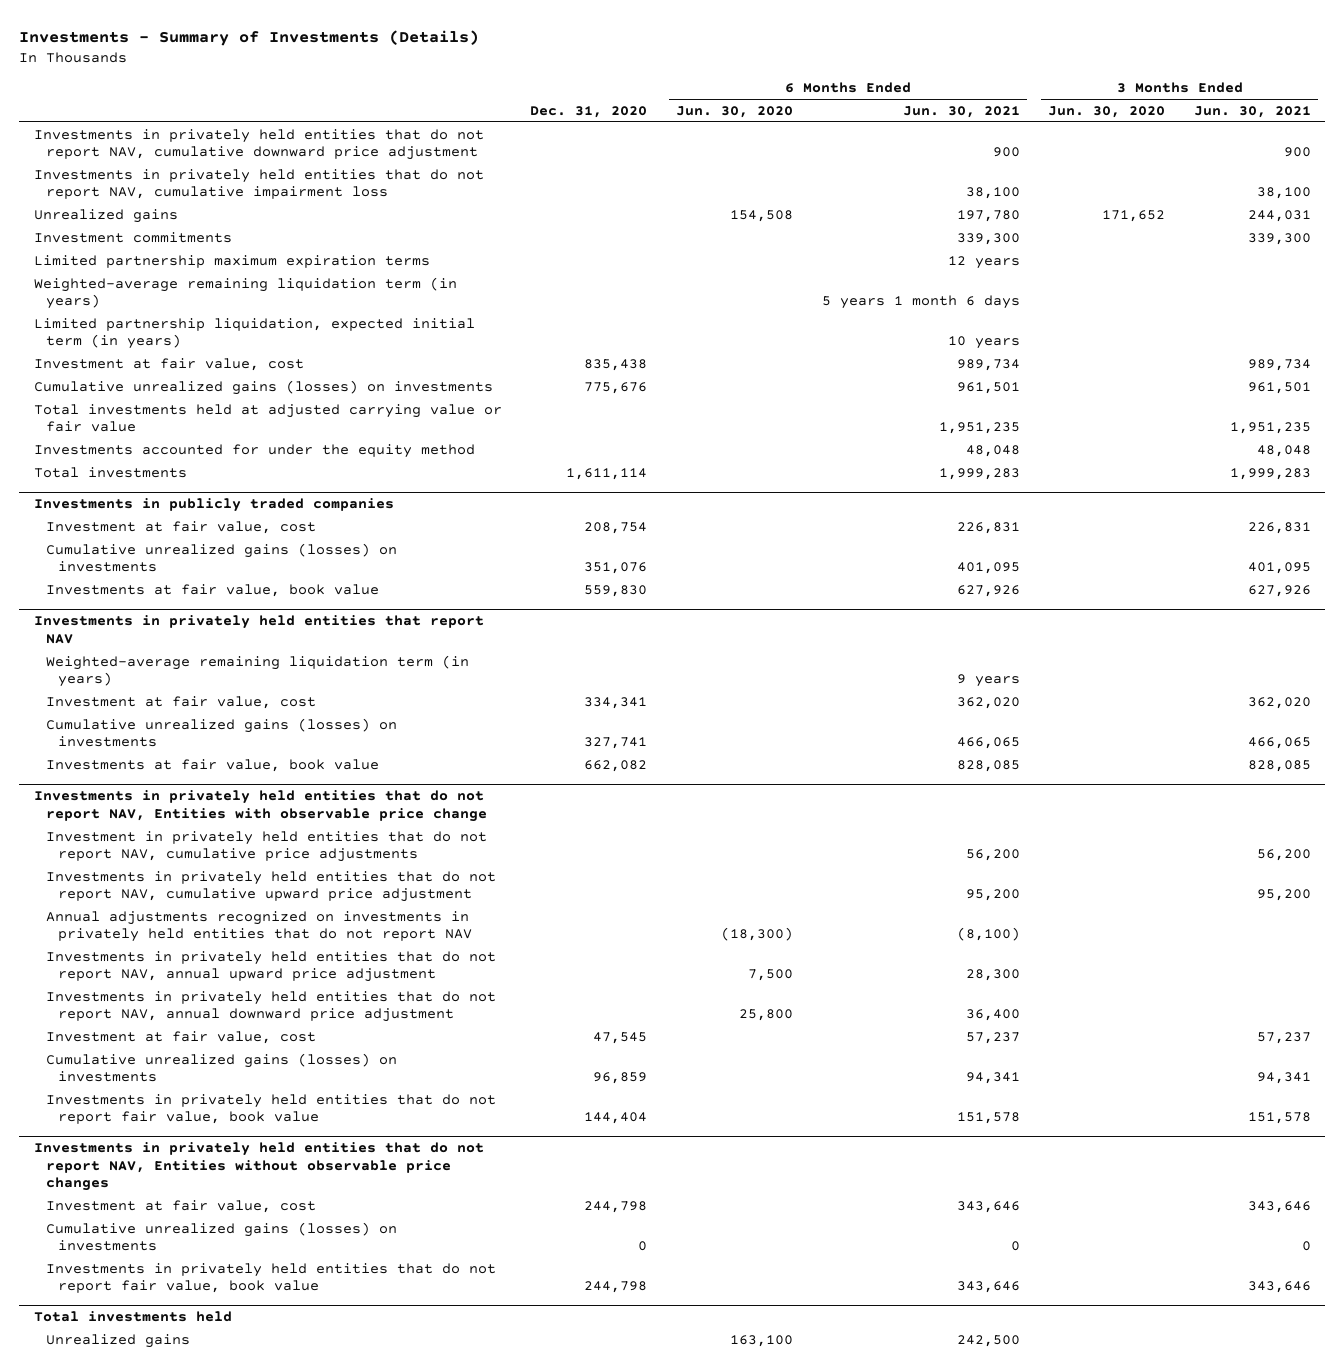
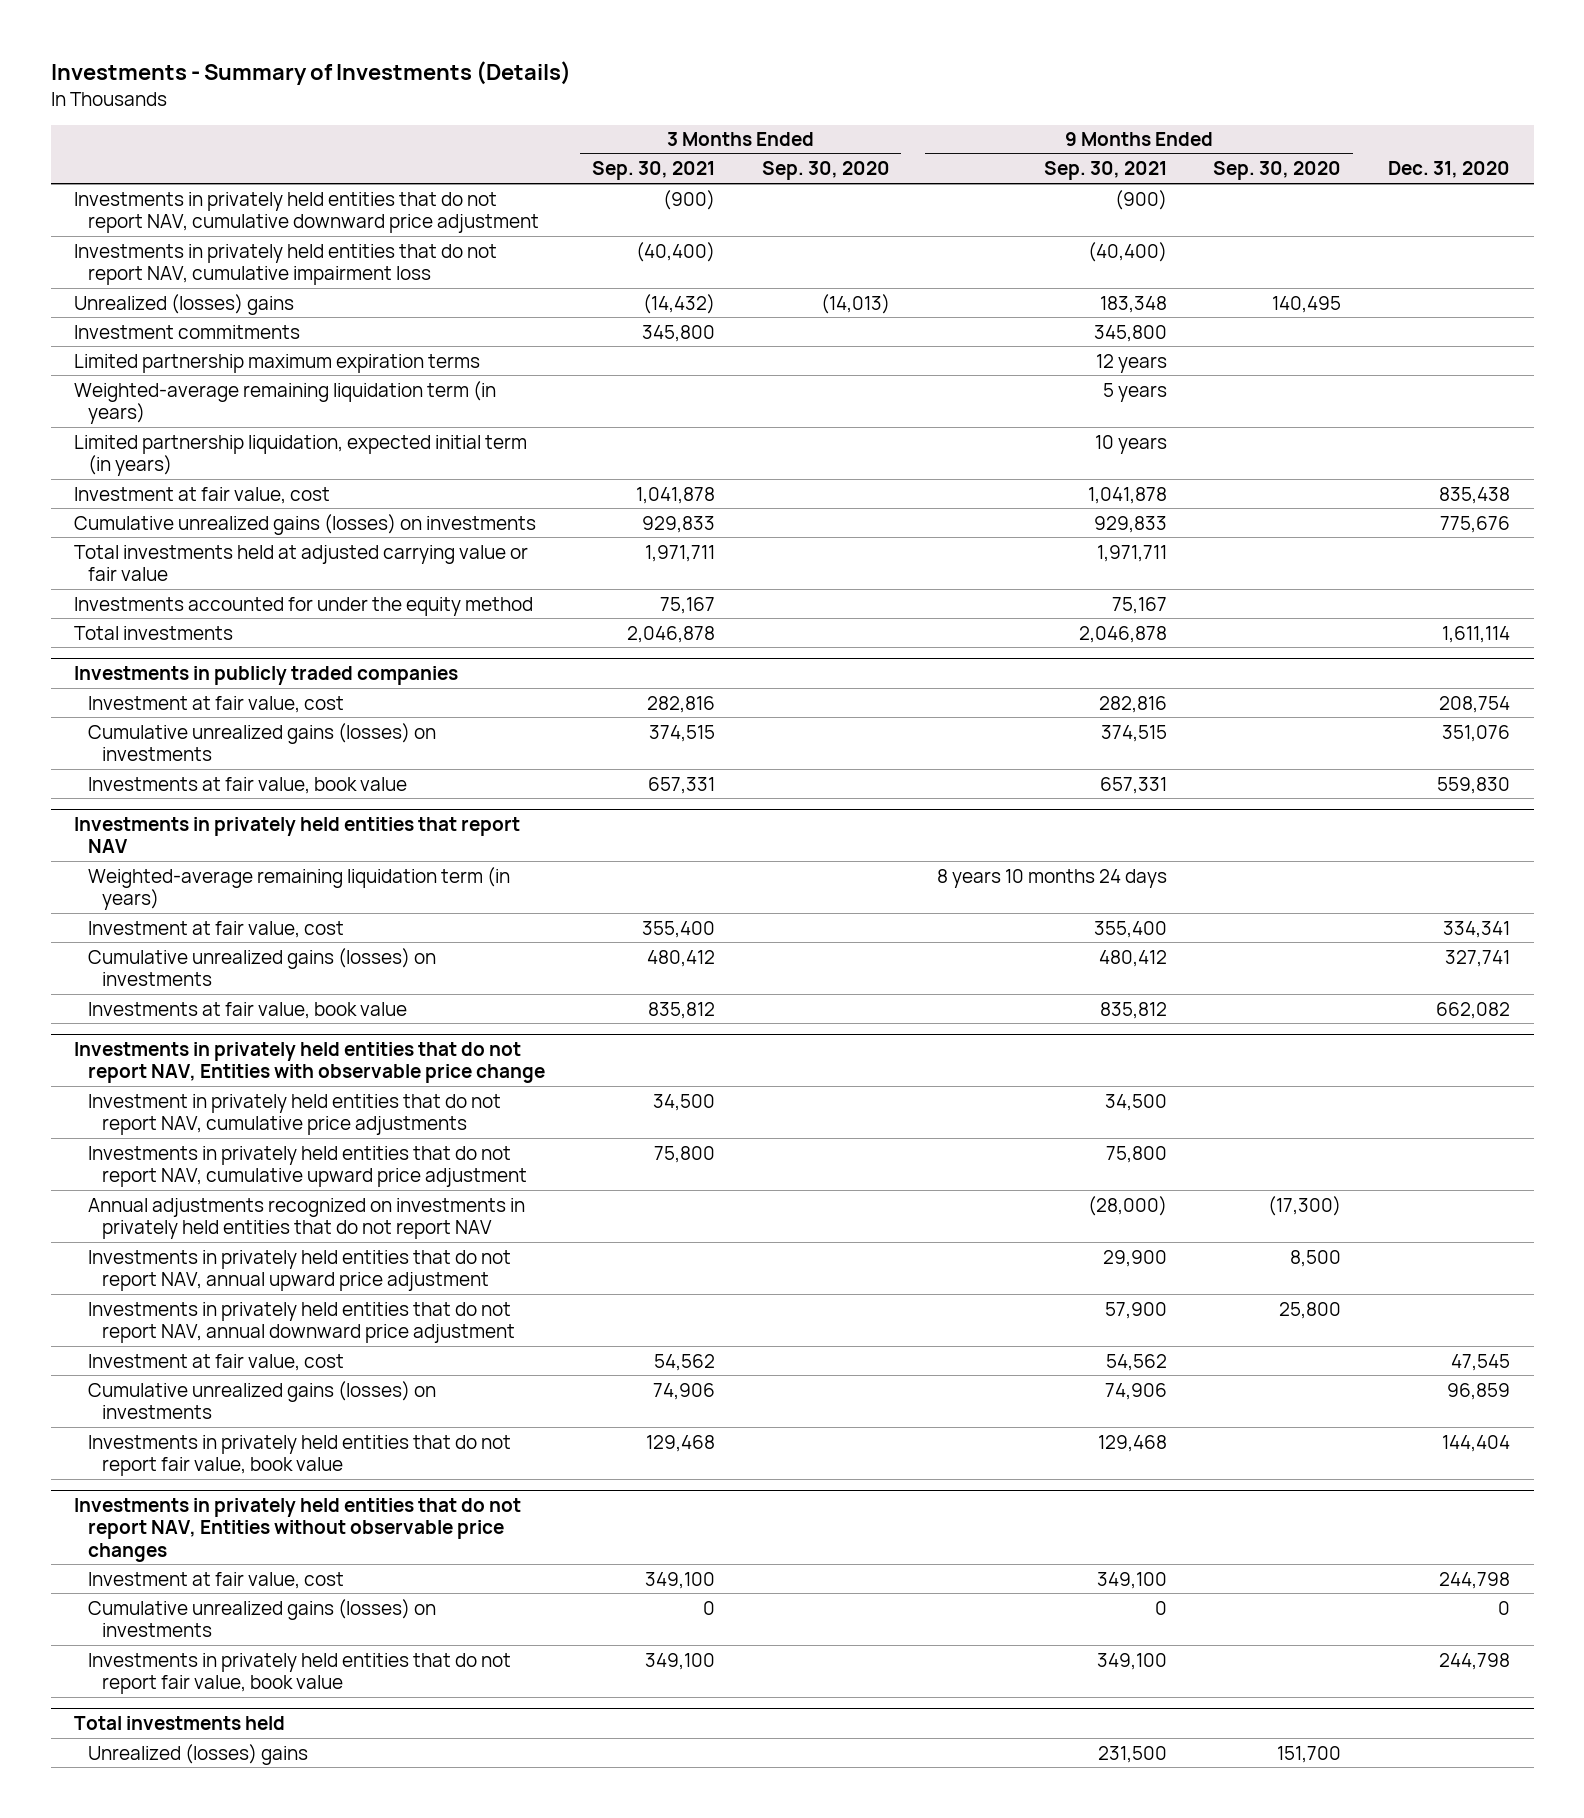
- | Dec. 31, 2020 | 6 Months Ended Jun. 30, 2020 | 6 Months Ended Jun. 30, 2021 | 3 Months Ended Jun. 30, 2020 | 3 Months Ended Jun. 30, 2021
+ | 3 Months Ended Sep. 30, 2021 | 3 Months Ended Sep. 30, 2020 | 9 Months Ended Sep. 30, 2021 | 9 Months Ended Sep. 30, 2020 | Dec. 31, 2020
- Unrealized gains | | 154,508 | 197,780 | 171,652 | 244,031
+ Unrealized (losses) gains | (14,432) | (14,013) | 183,348 | 140,495 |
@ Total investments held
- Unrealized gains | | 163,100 | 242,500 | |
+ Unrealized (losses) gains | | | 231,500 | 151,700 |

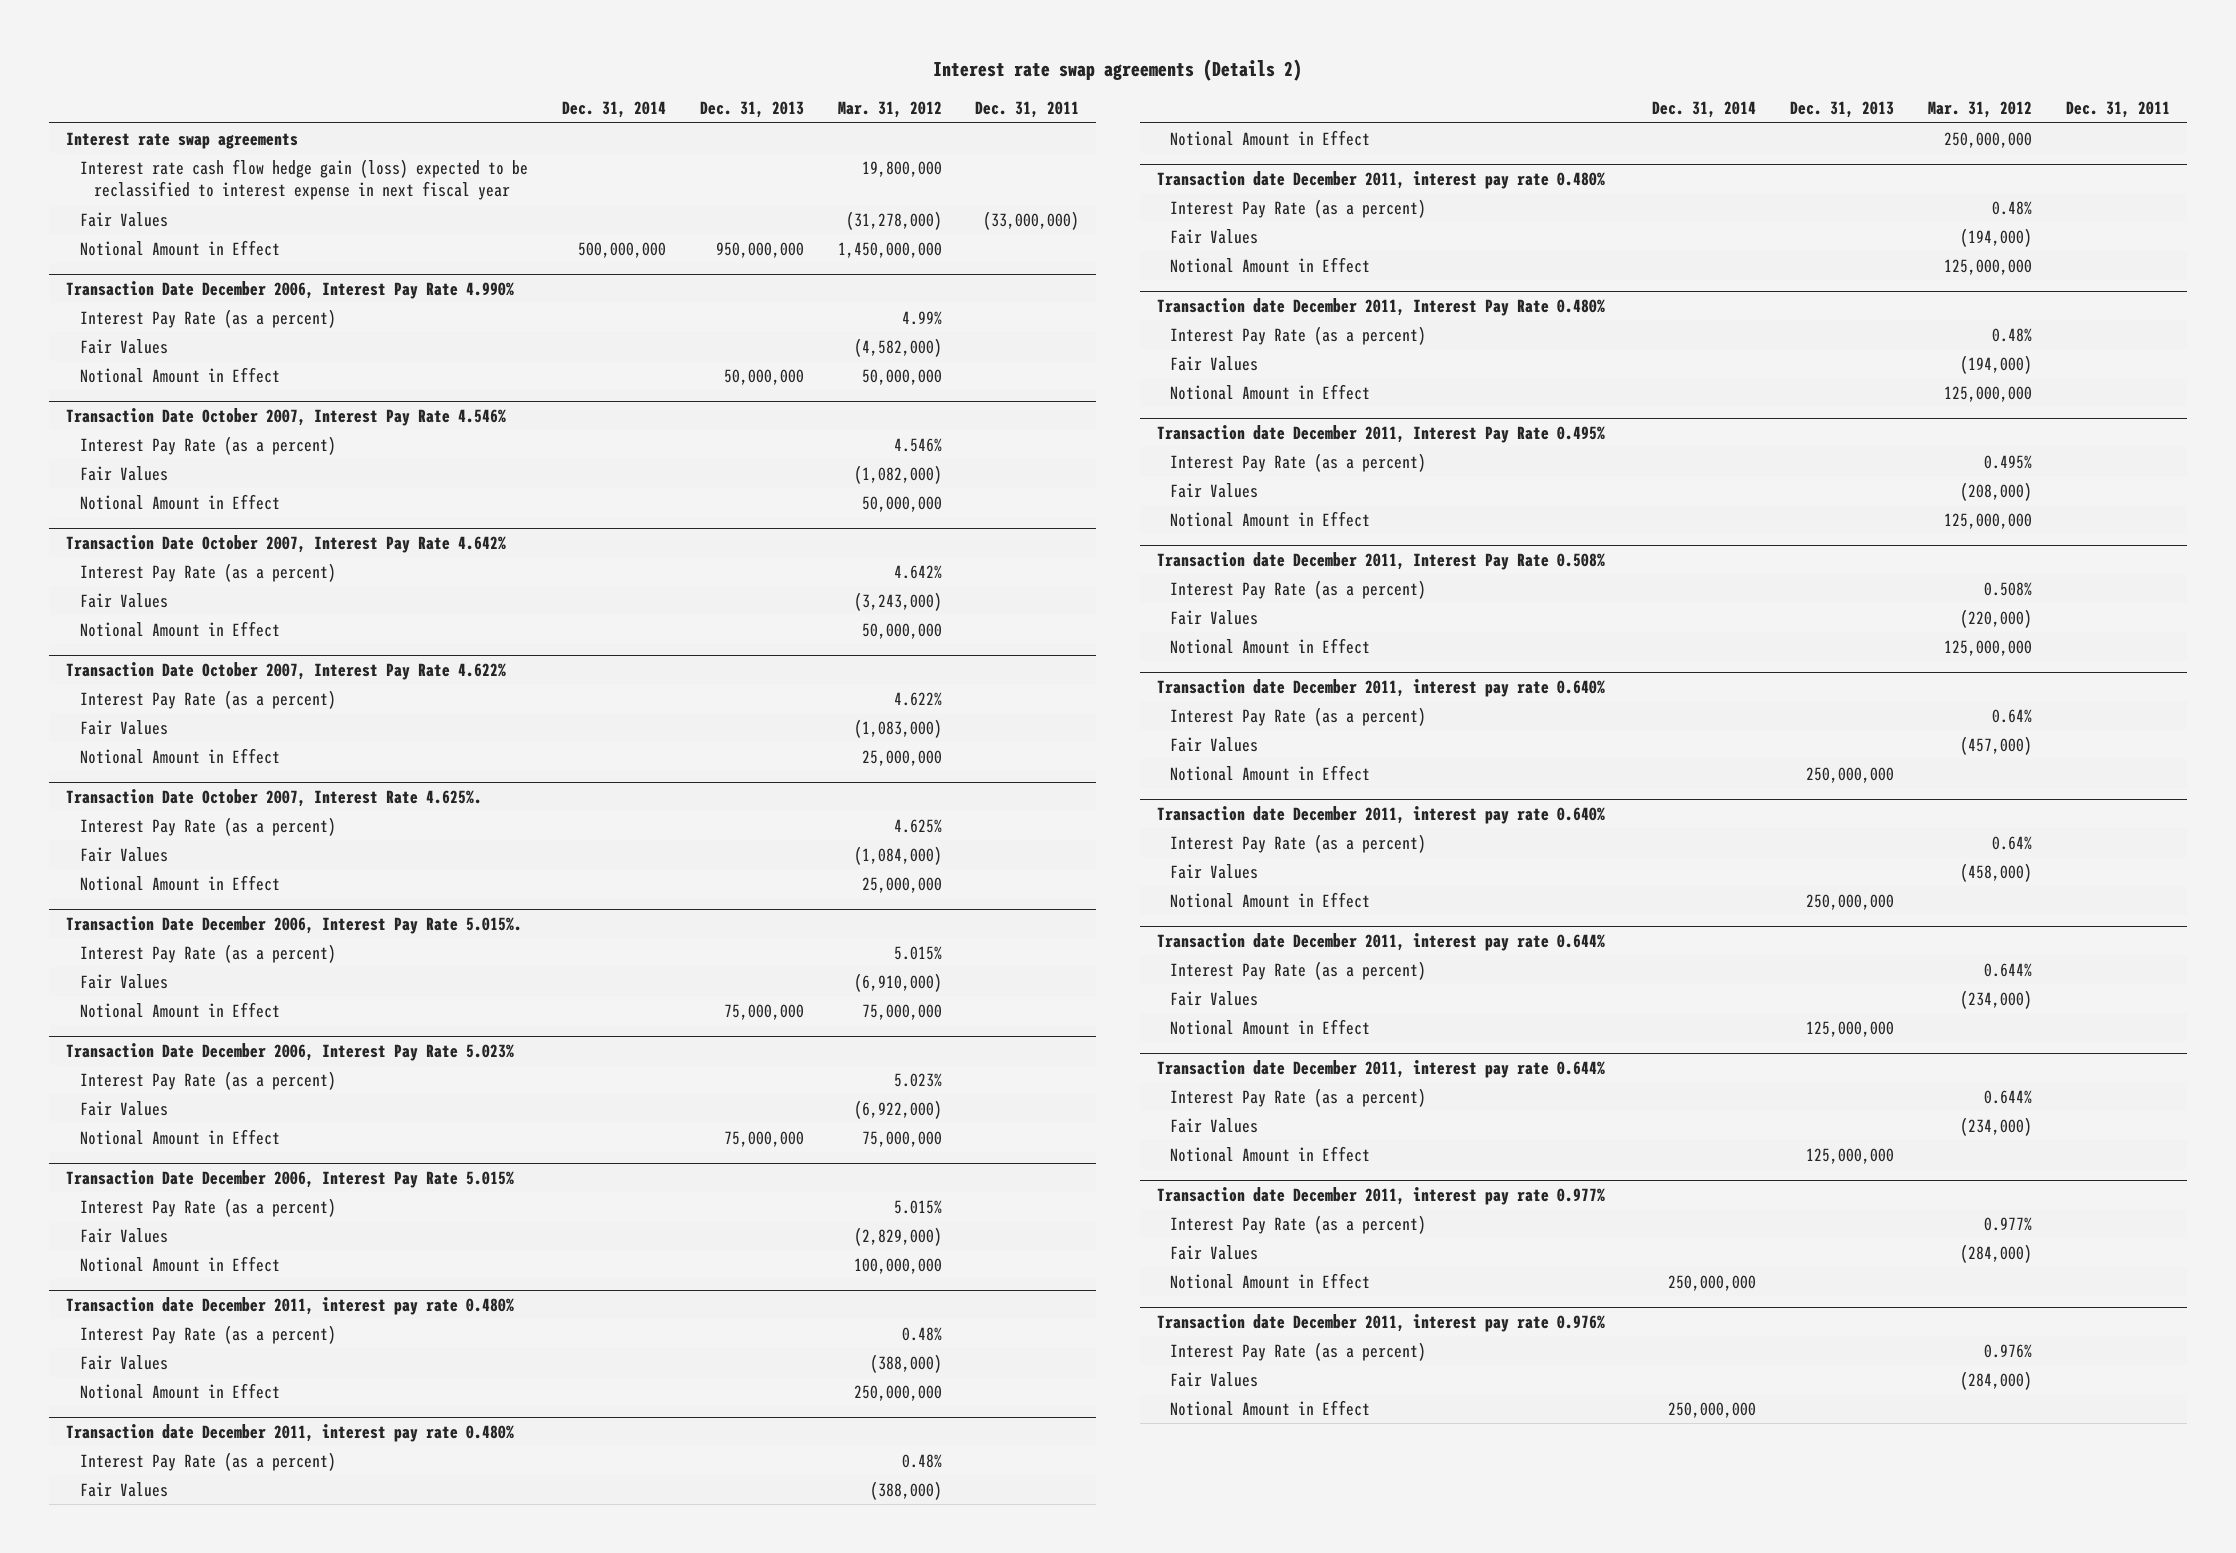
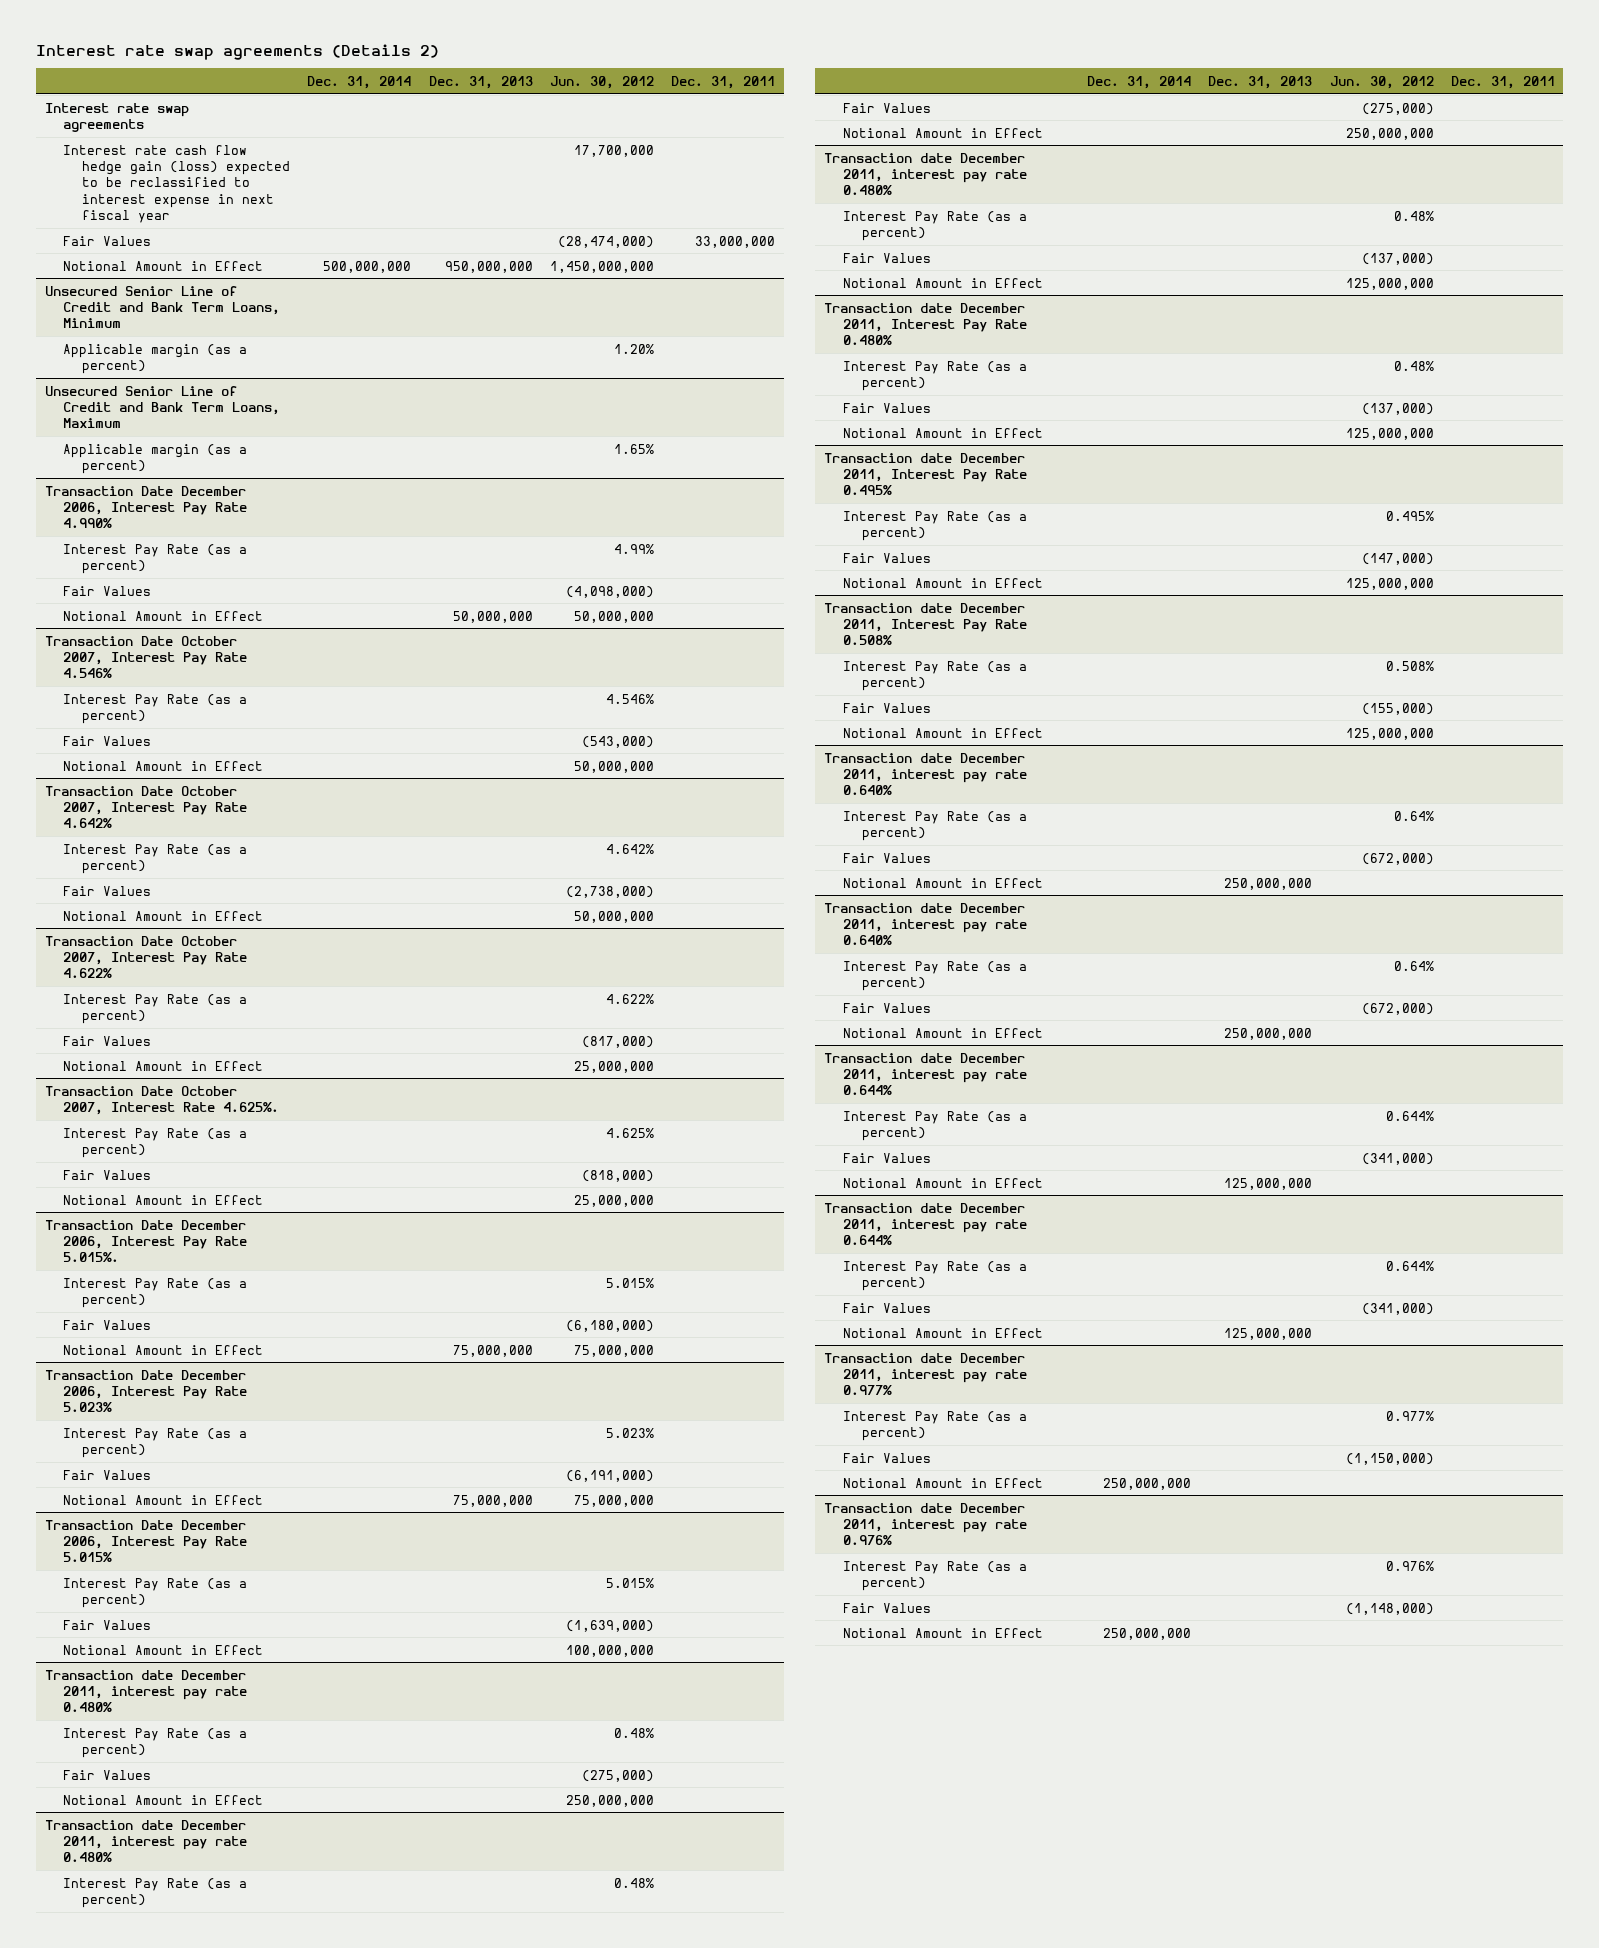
- | Dec. 31, 2014 | Dec. 31, 2013 | Mar. 31, 2012 | Dec. 31, 2011
+ | Dec. 31, 2014 | Dec. 31, 2013 | Jun. 30, 2012 | Dec. 31, 2011
- Fair Values | | | (31,278,000) | (33,000,000)
+ Fair Values | | | (28,474,000) | 33,000,000
+ Unsecured Senior Line of Credit and Bank Term Loans, Minimum
+ Applicable margin (as a percent) | | | 1.20% |
+ Unsecured Senior Line of Credit and Bank Term Loans, Maximum
+ Applicable margin (as a percent) | | | 1.65% |

